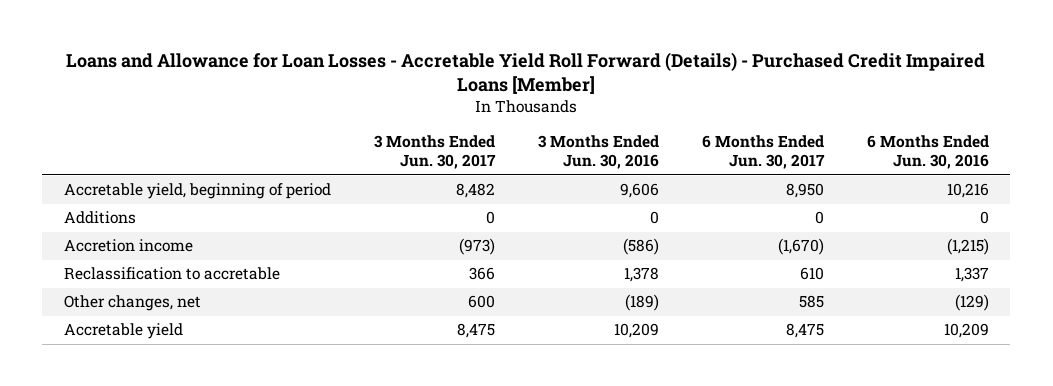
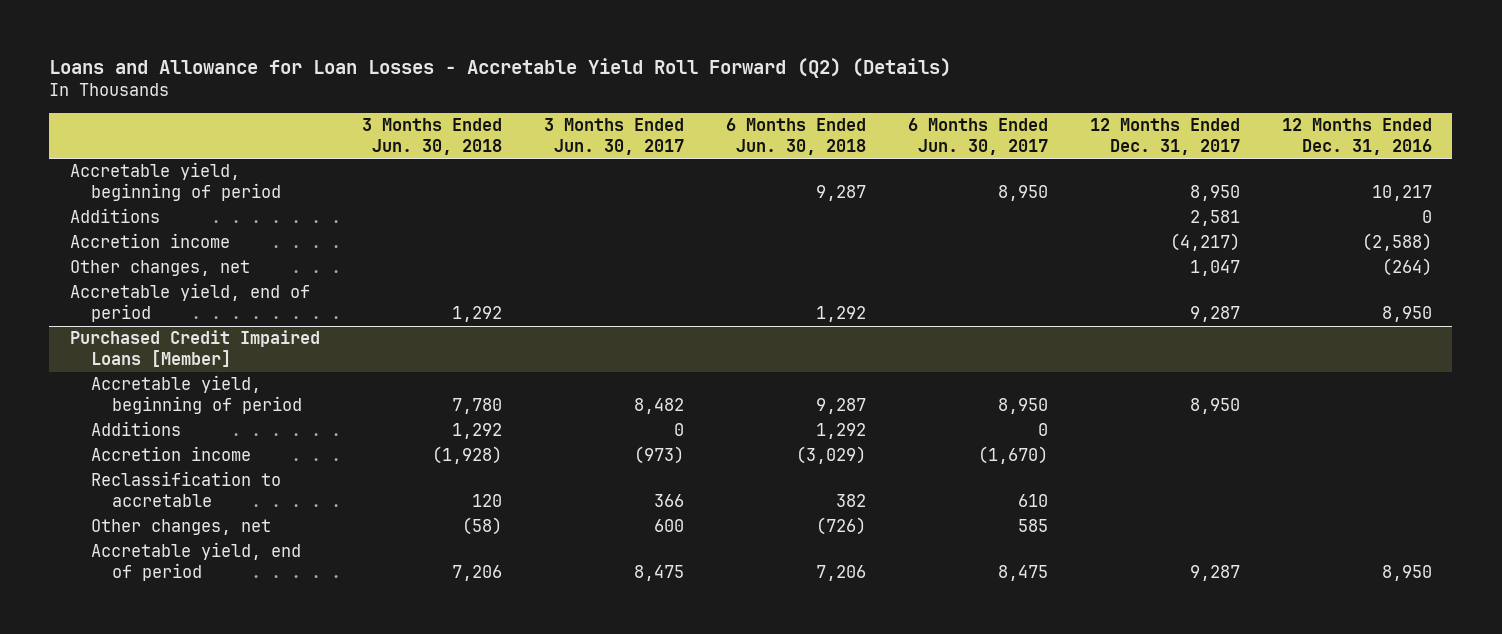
- Loans and Allowance for Loan Losses - Accretable Yield Roll Forward (Details) - Purchased Credit Impaired Loans [Member]
+ Loans and Allowance for Loan Losses - Accretable Yield Roll Forward (Q2) (Details)
- | 3 Months Ended Jun. 30, 2017 | 3 Months Ended Jun. 30, 2016 | 6 Months Ended Jun. 30, 2017 | 6 Months Ended Jun. 30, 2016
+ | 3 Months Ended Jun. 30, 2018 | 3 Months Ended Jun. 30, 2017 | 6 Months Ended Jun. 30, 2018 | 6 Months Ended Jun. 30, 2017 | 12 Months Ended Dec. 31, 2017 | 12 Months Ended Dec. 31, 2016
+ Accretable yield, beginning of period | | | 9,287 | 8,950 | 8,950 | 10,217
+ Additions | | | | | 2,581 | 0
+ Accretion income | | | | | (4,217) | (2,588)
+ Other changes, net | | | | | 1,047 | (264)
+ Accretable yield, end of period | 1,292 | | 1,292 | | 9,287 | 8,950
+ Purchased Credit Impaired Loans [Member]
- Accretable yield | 8,475 | 10,209 | 8,475 | 10,209
+ Accretable yield, end of period | 7,206 | 8,475 | 7,206 | 8,475 | 9,287 | 8,950

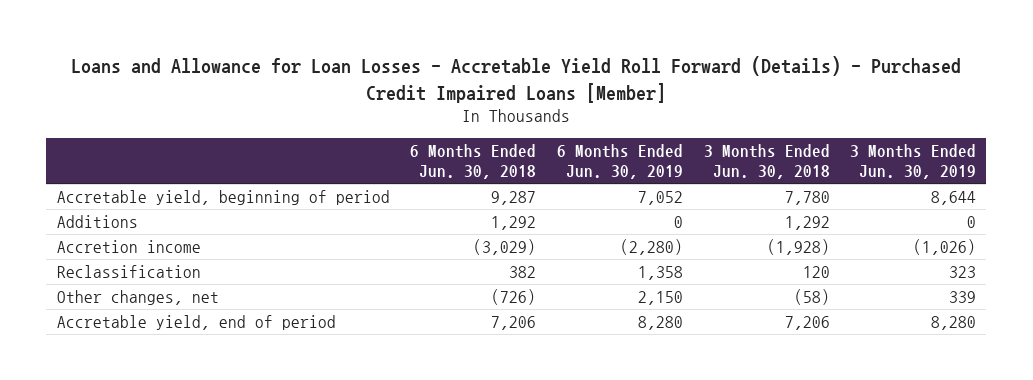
- Loans and Allowance for Loan Losses - Accretable Yield Roll Forward (Q2) (Details)
+ Loans and Allowance for Loan Losses - Accretable Yield Roll Forward (Details) - Purchased Credit Impaired Loans [Member]
- | 3 Months Ended Jun. 30, 2018 | 3 Months Ended Jun. 30, 2017 | 6 Months Ended Jun. 30, 2018 | 6 Months Ended Jun. 30, 2017 | 12 Months Ended Dec. 31, 2017 | 12 Months Ended Dec. 31, 2016
+ | 6 Months Ended Jun. 30, 2018 | 6 Months Ended Jun. 30, 2019 | 3 Months Ended Jun. 30, 2018 | 3 Months Ended Jun. 30, 2019
- Accretable yield, beginning of period | | | 9,287 | 8,950 | 8,950 | 10,217
- Additions | | | | | 2,581 | 0
- Accretion income | | | | | (4,217) | (2,588)
- Other changes, net | | | | | 1,047 | (264)
- Accretable yield, end of period | 1,292 | | 1,292 | | 9,287 | 8,950
- Purchased Credit Impaired Loans [Member]
- Reclassification to accretable | 120 | 366 | 382 | 610 | |
+ Reclassification | 382 | 1,358 | 120 | 323

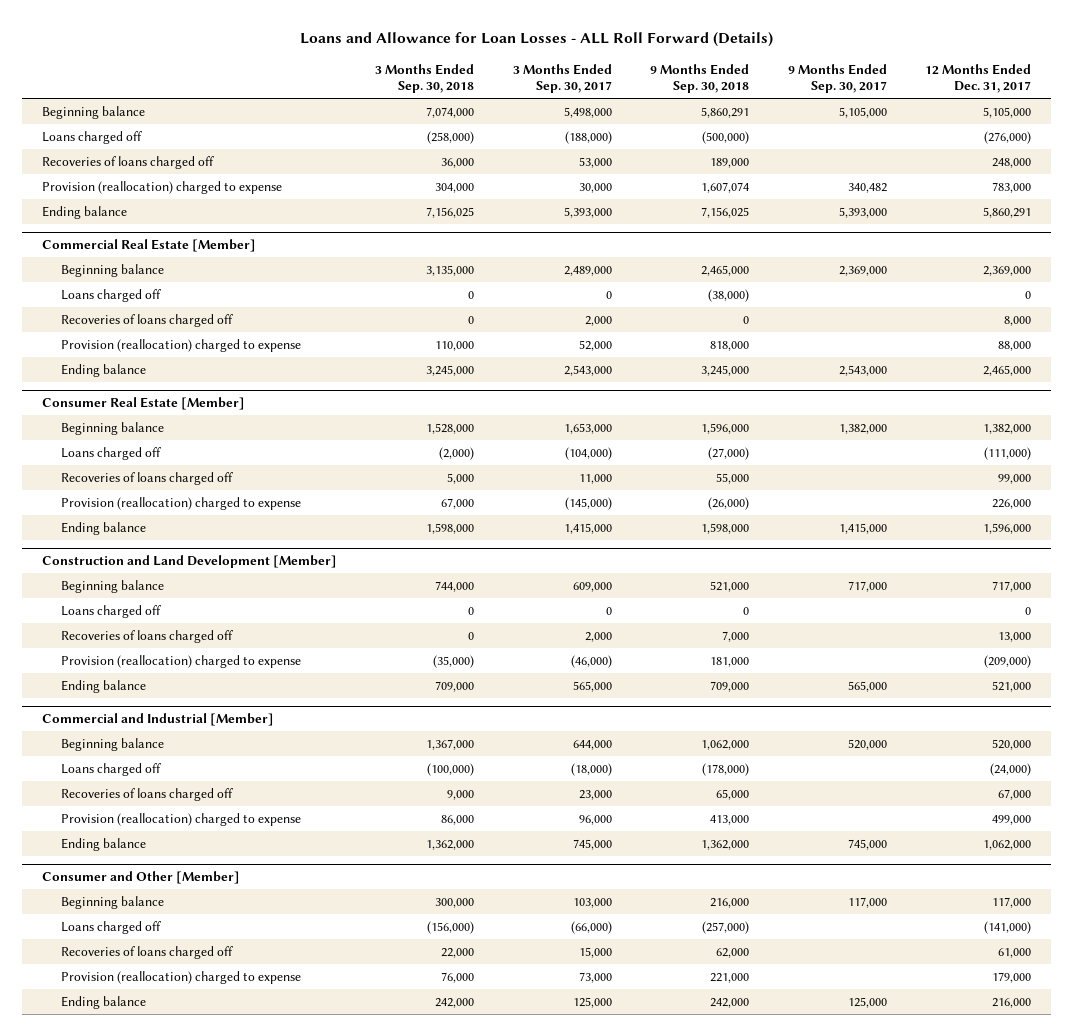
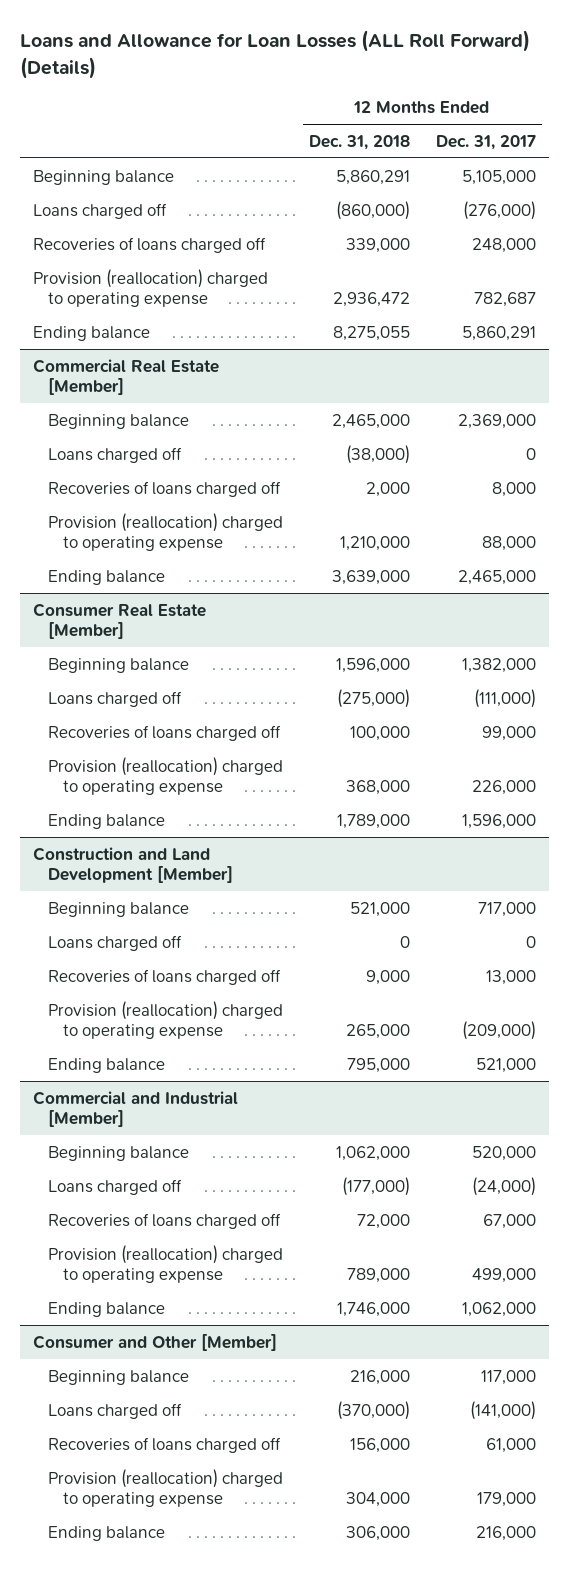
- Loans and Allowance for Loan Losses - ALL Roll Forward (Details)
+ Loans and Allowance for Loan Losses (ALL Roll Forward) (Details)
- | 3 Months Ended Sep. 30, 2018 | 3 Months Ended Sep. 30, 2017 | 9 Months Ended Sep. 30, 2018 | 9 Months Ended Sep. 30, 2017 | 12 Months Ended Dec. 31, 2017
+ | 12 Months Ended Dec. 31, 2018 | 12 Months Ended Dec. 31, 2017
- Provision (reallocation) charged to expense | 304,000 | 30,000 | 1,607,074 | 340,482 | 783,000
+ Provision (reallocation) charged to operating expense | 2,936,472 | 782,687
@ Commercial Real Estate [Member]
- Provision (reallocation) charged to expense | 110,000 | 52,000 | 818,000 | | 88,000
+ Provision (reallocation) charged to operating expense | 1,210,000 | 88,000
@ Consumer Real Estate [Member]
- Provision (reallocation) charged to expense | 67,000 | (145,000) | (26,000) | | 226,000
+ Provision (reallocation) charged to operating expense | 368,000 | 226,000
@ Construction and Land Development [Member]
- Provision (reallocation) charged to expense | (35,000) | (46,000) | 181,000 | | (209,000)
+ Provision (reallocation) charged to operating expense | 265,000 | (209,000)
@ Commercial and Industrial [Member]
- Provision (reallocation) charged to expense | 86,000 | 96,000 | 413,000 | | 499,000
+ Provision (reallocation) charged to operating expense | 789,000 | 499,000
@ Consumer and Other [Member]
- Provision (reallocation) charged to expense | 76,000 | 73,000 | 221,000 | | 179,000
+ Provision (reallocation) charged to operating expense | 304,000 | 179,000

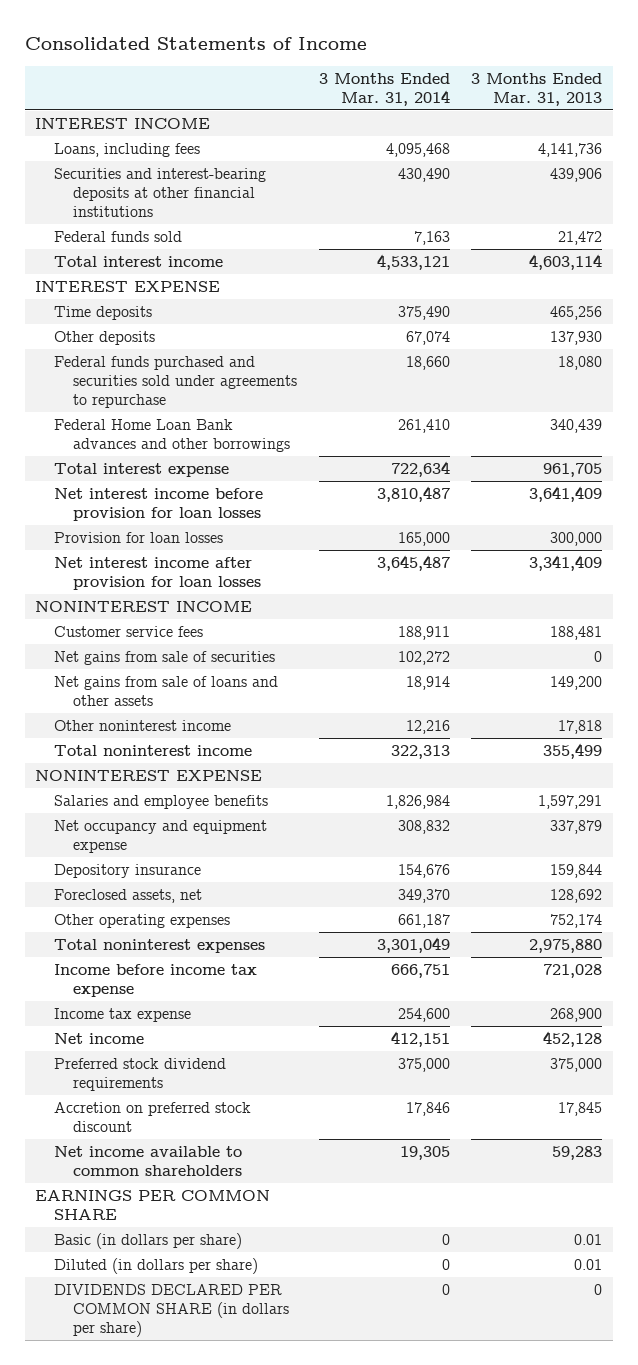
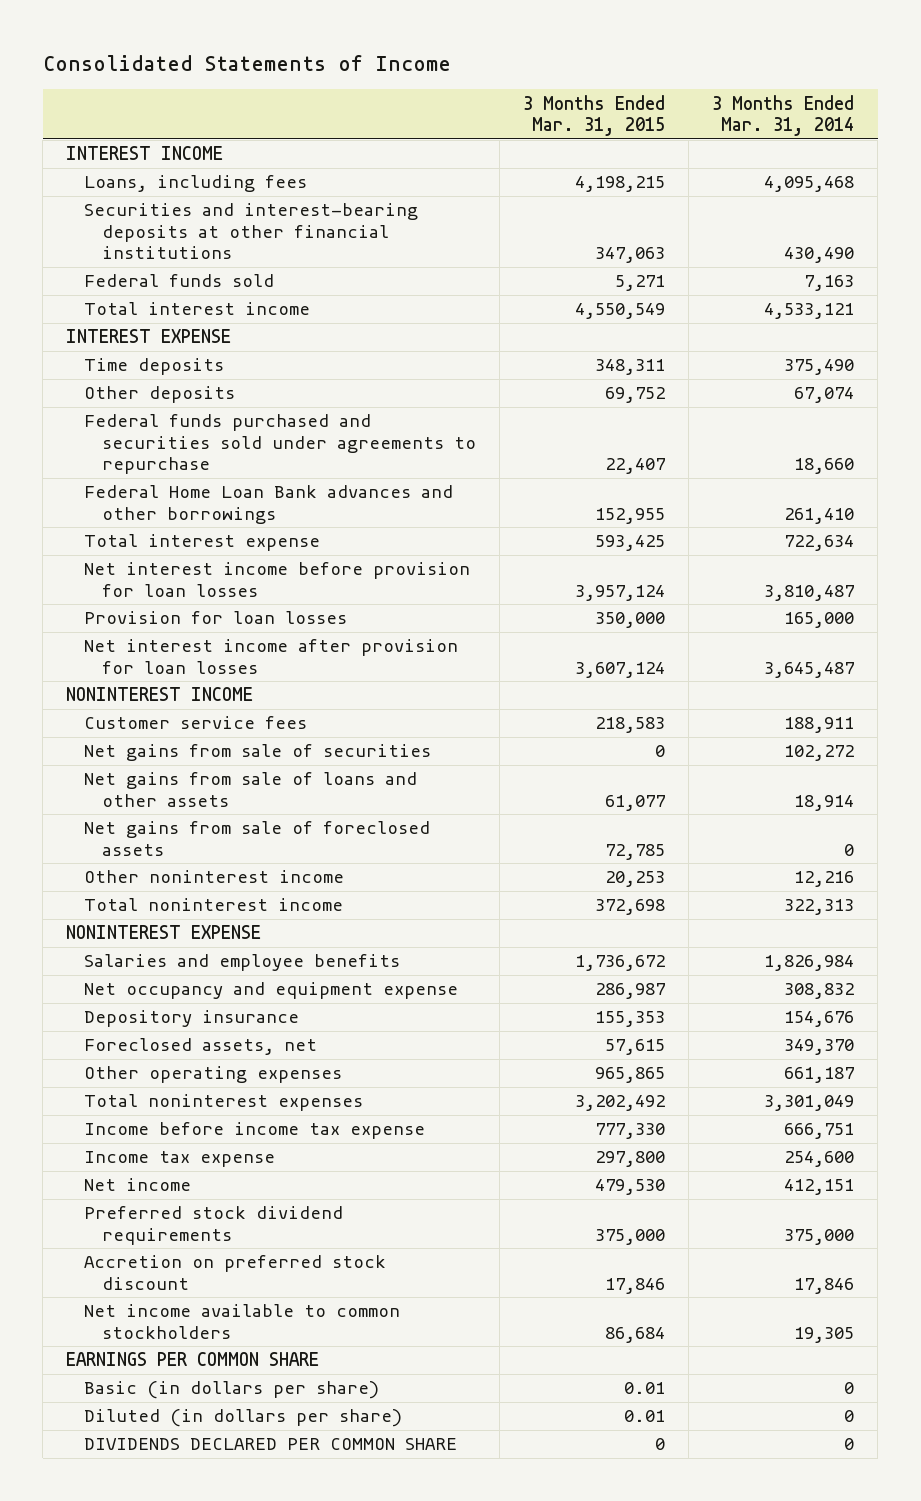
- | 3 Months Ended Mar. 31, 2014 | 3 Months Ended Mar. 31, 2013
+ | 3 Months Ended Mar. 31, 2015 | 3 Months Ended Mar. 31, 2014
+ Net gains from sale of foreclosed assets | 72,785 | 0
- Net income available to common shareholders | 19,305 | 59,283
+ Net income available to common stockholders | 86,684 | 19,305
- DIVIDENDS DECLARED PER COMMON SHARE (in dollars per share) | 0 | 0
+ DIVIDENDS DECLARED PER COMMON SHARE | 0 | 0

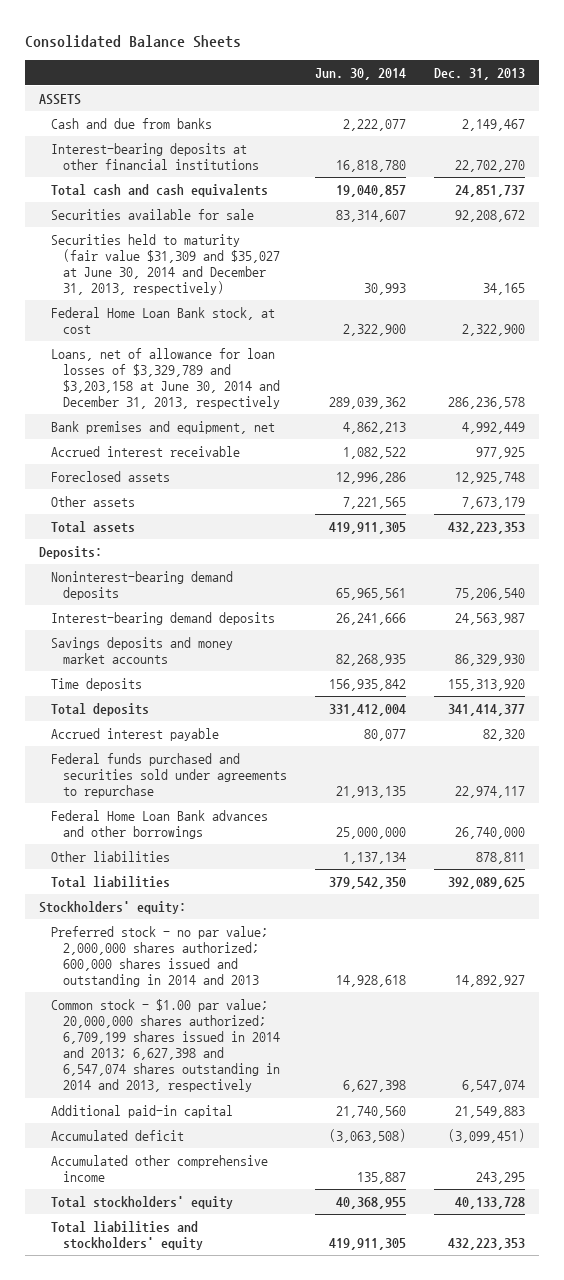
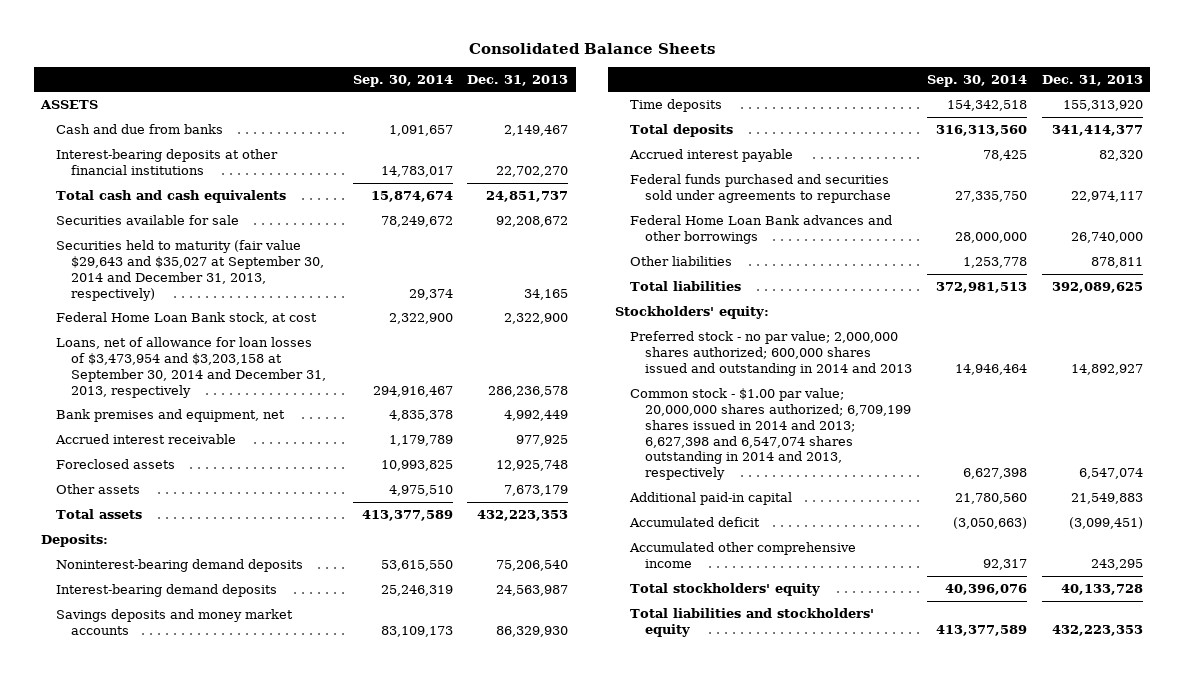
- | Jun. 30, 2014 | Dec. 31, 2013
+ | Sep. 30, 2014 | Dec. 31, 2013
- Securities held to maturity (fair value $31,309 and $35,027 at June 30, 2014 and December 31, 2013, respectively) | 30,993 | 34,165
+ Securities held to maturity (fair value $29,643 and $35,027 at September 30, 2014 and December 31, 2013, respectively) | 29,374 | 34,165
- Loans, net of allowance for loan losses of $3,329,789 and $3,203,158 at June 30, 2014 and December 31, 2013, respectively | 289,039,362 | 286,236,578
+ Loans, net of allowance for loan losses of $3,473,954 and $3,203,158 at September 30, 2014 and December 31, 2013, respectively | 294,916,467 | 286,236,578

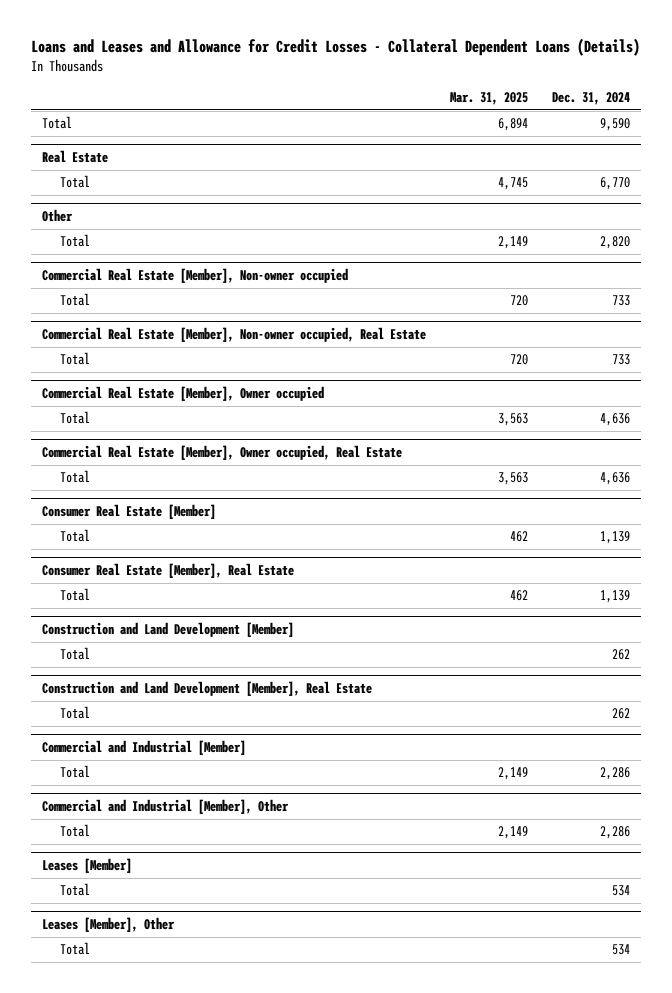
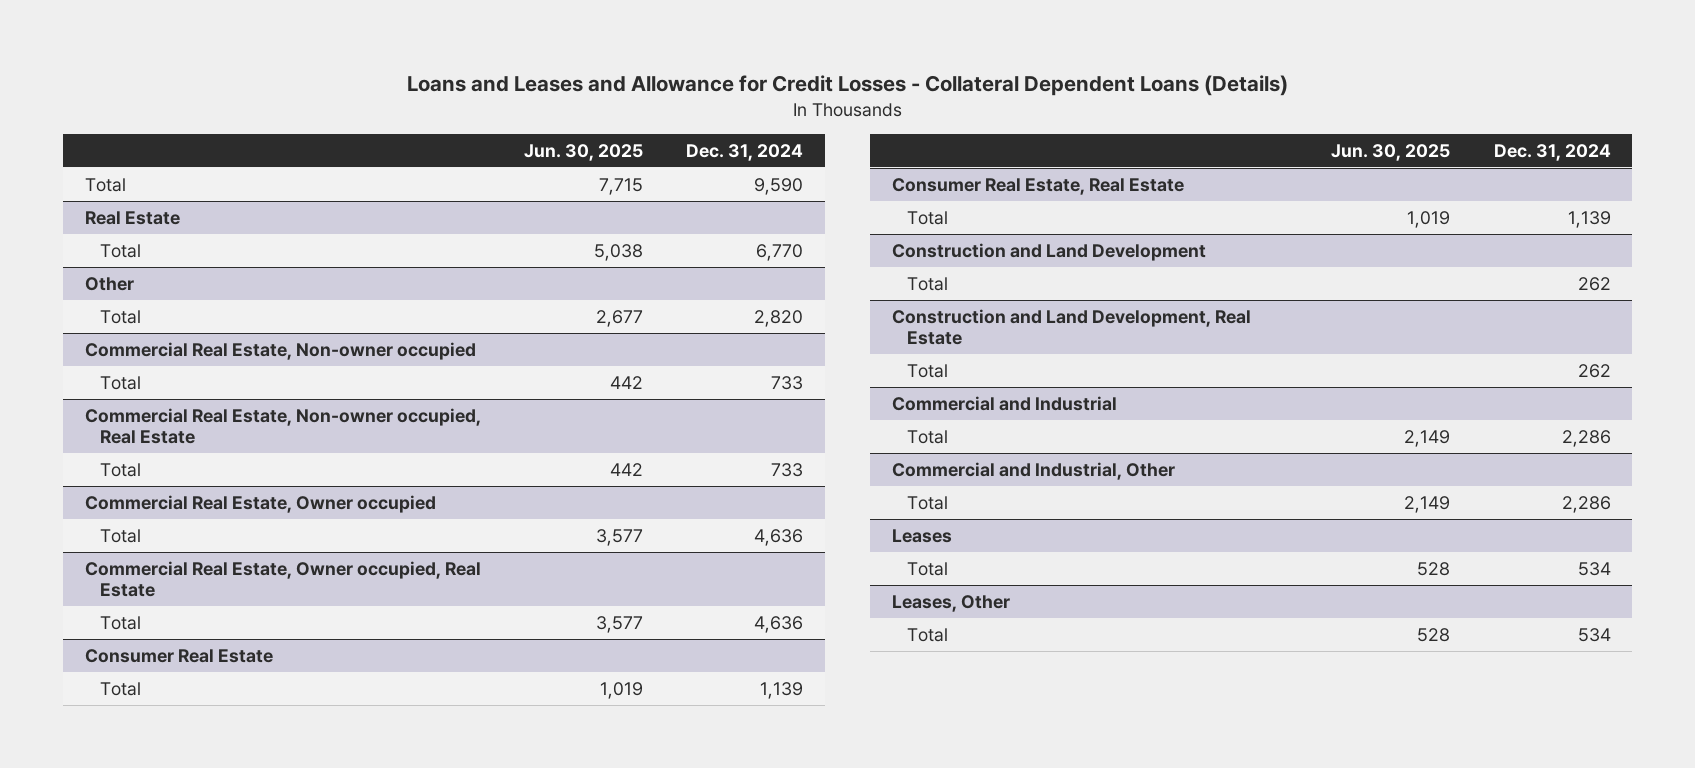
- | Mar. 31, 2025 | Dec. 31, 2024
+ | Jun. 30, 2025 | Dec. 31, 2024
- Commercial Real Estate [Member], Non-owner occupied
+ Commercial Real Estate, Non-owner occupied
- Commercial Real Estate [Member], Non-owner occupied, Real Estate
+ Commercial Real Estate, Non-owner occupied, Real Estate
- Commercial Real Estate [Member], Owner occupied
+ Commercial Real Estate, Owner occupied
- Commercial Real Estate [Member], Owner occupied, Real Estate
+ Commercial Real Estate, Owner occupied, Real Estate
- Consumer Real Estate [Member]
+ Consumer Real Estate
- Consumer Real Estate [Member], Real Estate
+ Consumer Real Estate, Real Estate
- Construction and Land Development [Member]
+ Construction and Land Development
- Construction and Land Development [Member], Real Estate
+ Construction and Land Development, Real Estate
- Commercial and Industrial [Member]
+ Commercial and Industrial
- Commercial and Industrial [Member], Other
+ Commercial and Industrial, Other
- Leases [Member]
+ Leases
- Leases [Member], Other
+ Leases, Other

